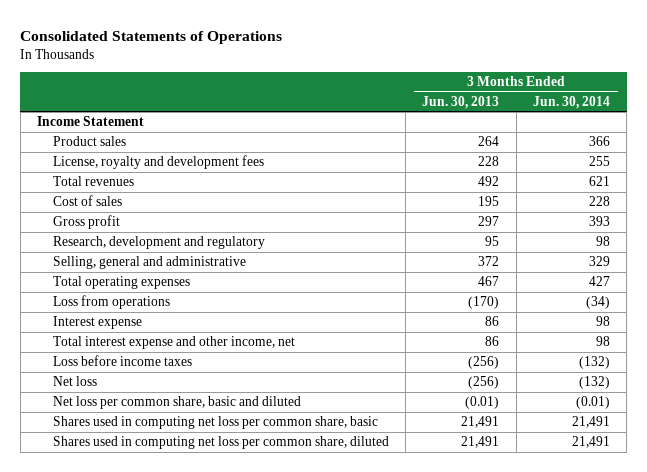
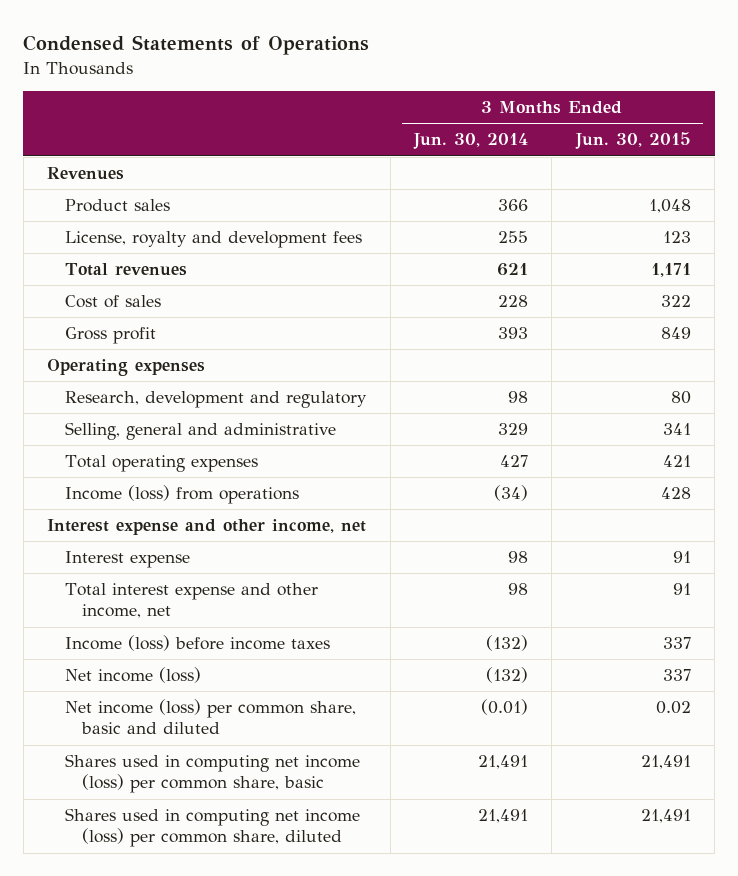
- Consolidated Statements of Operations
+ Condensed Statements of Operations
- | 3 Months Ended Jun. 30, 2013 | 3 Months Ended Jun. 30, 2014
+ | 3 Months Ended Jun. 30, 2014 | 3 Months Ended Jun. 30, 2015
- Income Statement
+ Revenues
+ Operating expenses
- Loss from operations | (170) | (34)
+ Income (loss) from operations | (34) | 428
+ Interest expense and other income, net
- Loss before income taxes | (256) | (132)
- Net loss | (256) | (132)
- Net loss per common share, basic and diluted | (0.01) | (0.01)
- Shares used in computing net loss per common share, basic | 21,491 | 21,491
- Shares used in computing net loss per common share, diluted | 21,491 | 21,491
+ Income (loss) before income taxes | (132) | 337
+ Net income (loss) | (132) | 337
+ Net income (loss) per common share, basic and diluted | (0.01) | 0.02
+ Shares used in computing net income (loss) per common share, basic | 21,491 | 21,491
+ Shares used in computing net income (loss) per common share, diluted | 21,491 | 21,491

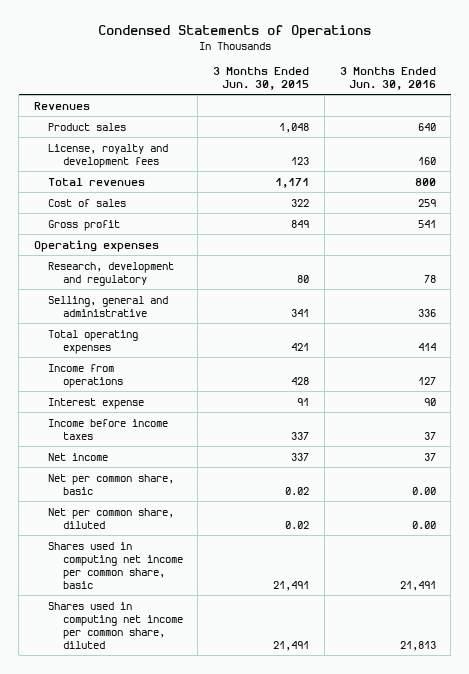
- | 3 Months Ended Jun. 30, 2014 | 3 Months Ended Jun. 30, 2015
+ | 3 Months Ended Jun. 30, 2015 | 3 Months Ended Jun. 30, 2016
- Income (loss) from operations | (34) | 428
- Interest expense and other income, net
+ Income from operations | 428 | 127
- Total interest expense and other income, net | 98 | 91
- Income (loss) before income taxes | (132) | 337
- Net income (loss) | (132) | 337
- Net income (loss) per common share, basic and diluted | (0.01) | 0.02
- Shares used in computing net income (loss) per common share, basic | 21,491 | 21,491
- Shares used in computing net income (loss) per common share, diluted | 21,491 | 21,491
+ Income before income taxes | 337 | 37
+ Net income | 337 | 37
+ Net per common share, basic | 0.02 | 0.00
+ Net per common share, diluted | 0.02 | 0.00
+ Shares used in computing net income per common share, basic | 21,491 | 21,491
+ Shares used in computing net income per common share, diluted | 21,491 | 21,813

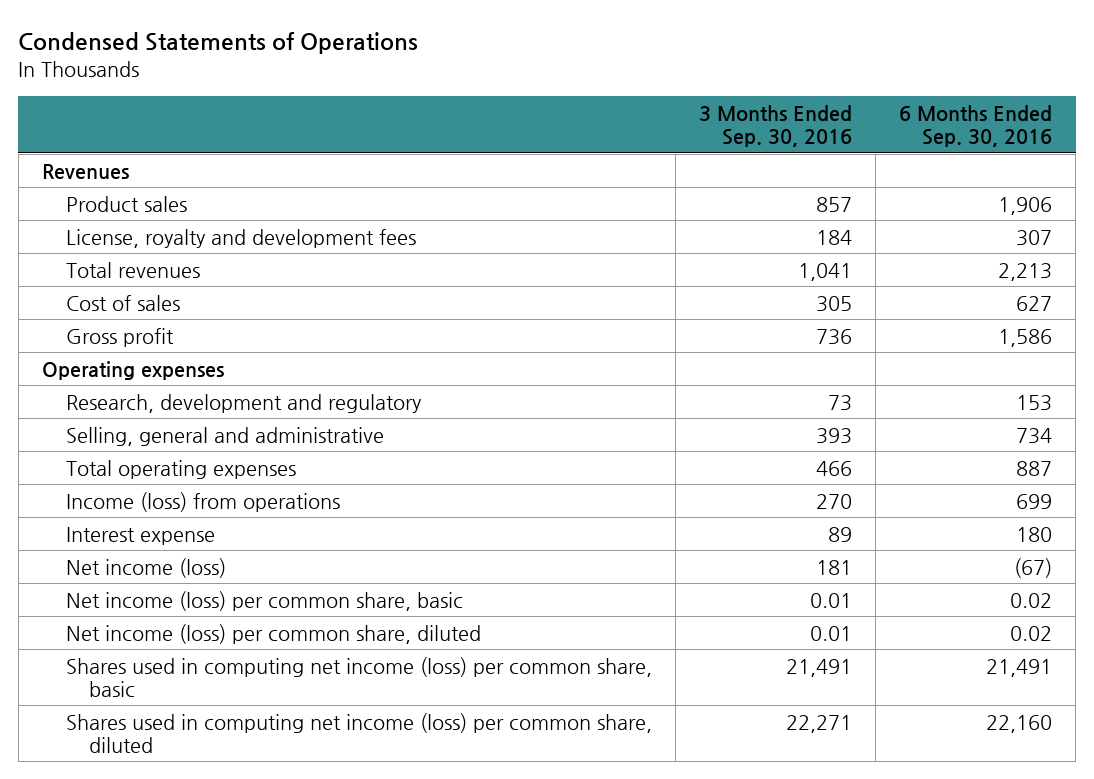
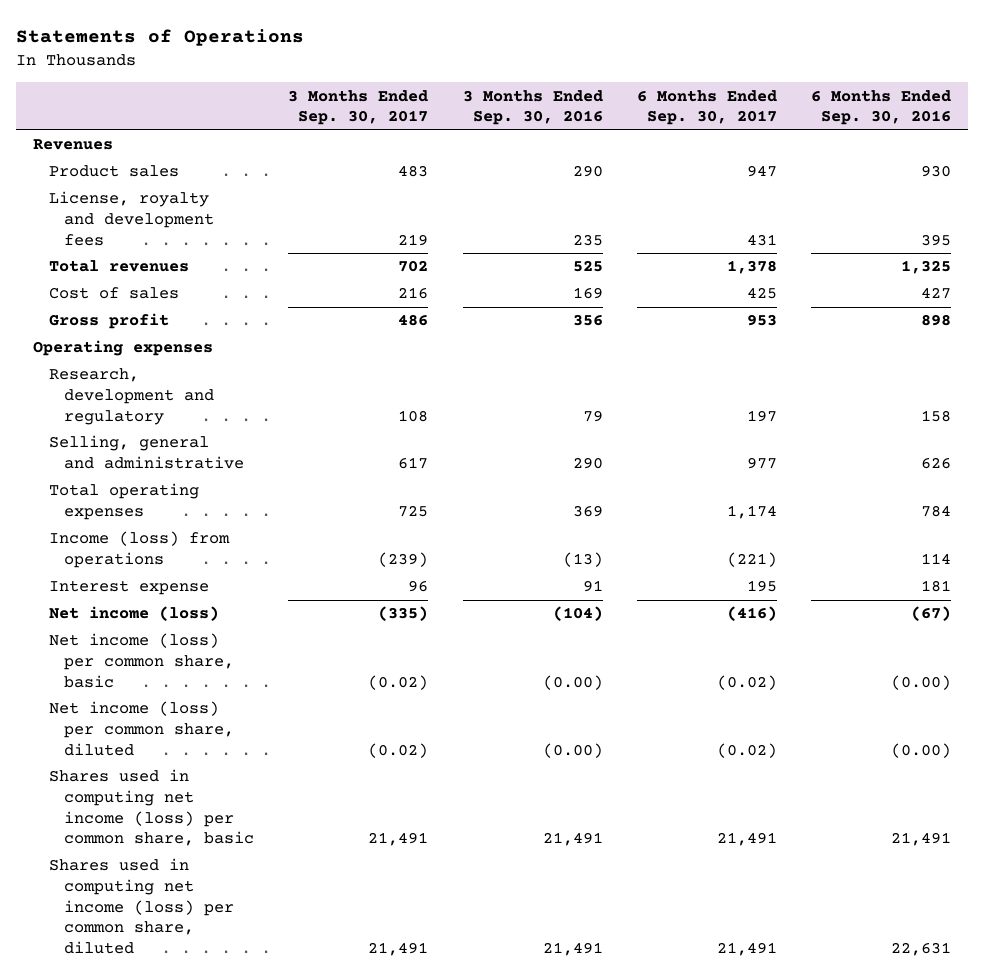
- Condensed Statements of Operations
+ Statements of Operations
- | 3 Months Ended Sep. 30, 2016 | 6 Months Ended Sep. 30, 2016
+ | 3 Months Ended Sep. 30, 2017 | 3 Months Ended Sep. 30, 2016 | 6 Months Ended Sep. 30, 2017 | 6 Months Ended Sep. 30, 2016
- Product sales | 857 | 1,906
- License, royalty and development fees | 184 | 307
- Total revenues | 1,041 | 2,213
- Cost of sales | 305 | 627
- Gross profit | 736 | 1,586
+ Product sales | 483 | 290 | 947 | 930
+ License, royalty and development fees | 219 | 235 | 431 | 395
+ Total revenues | 702 | 525 | 1,378 | 1,325
+ Cost of sales | 216 | 169 | 425 | 427
+ Gross profit | 486 | 356 | 953 | 898
- Research, development and regulatory | 73 | 153
- Selling, general and administrative | 393 | 734
- Total operating expenses | 466 | 887
- Income (loss) from operations | 270 | 699
- Interest expense | 89 | 180
- Net income (loss) | 181 | (67)
- Net income (loss) per common share, basic | 0.01 | 0.02
- Net income (loss) per common share, diluted | 0.01 | 0.02
+ Research, development and regulatory | 108 | 79 | 197 | 158
+ Selling, general and administrative | 617 | 290 | 977 | 626
+ Total operating expenses | 725 | 369 | 1,174 | 784
+ Income (loss) from operations | (239) | (13) | (221) | 114
+ Interest expense | 96 | 91 | 195 | 181
+ Net income (loss) | (335) | (104) | (416) | (67)
+ Net income (loss) per common share, basic | (0.02) | (0.00) | (0.02) | (0.00)
+ Net income (loss) per common share, diluted | (0.02) | (0.00) | (0.02) | (0.00)
- Shares used in computing net income (loss) per common share, diluted | 22,271 | 22,160
+ Shares used in computing net income (loss) per common share, diluted | 21,491 | 21,491 | 21,491 | 22,631

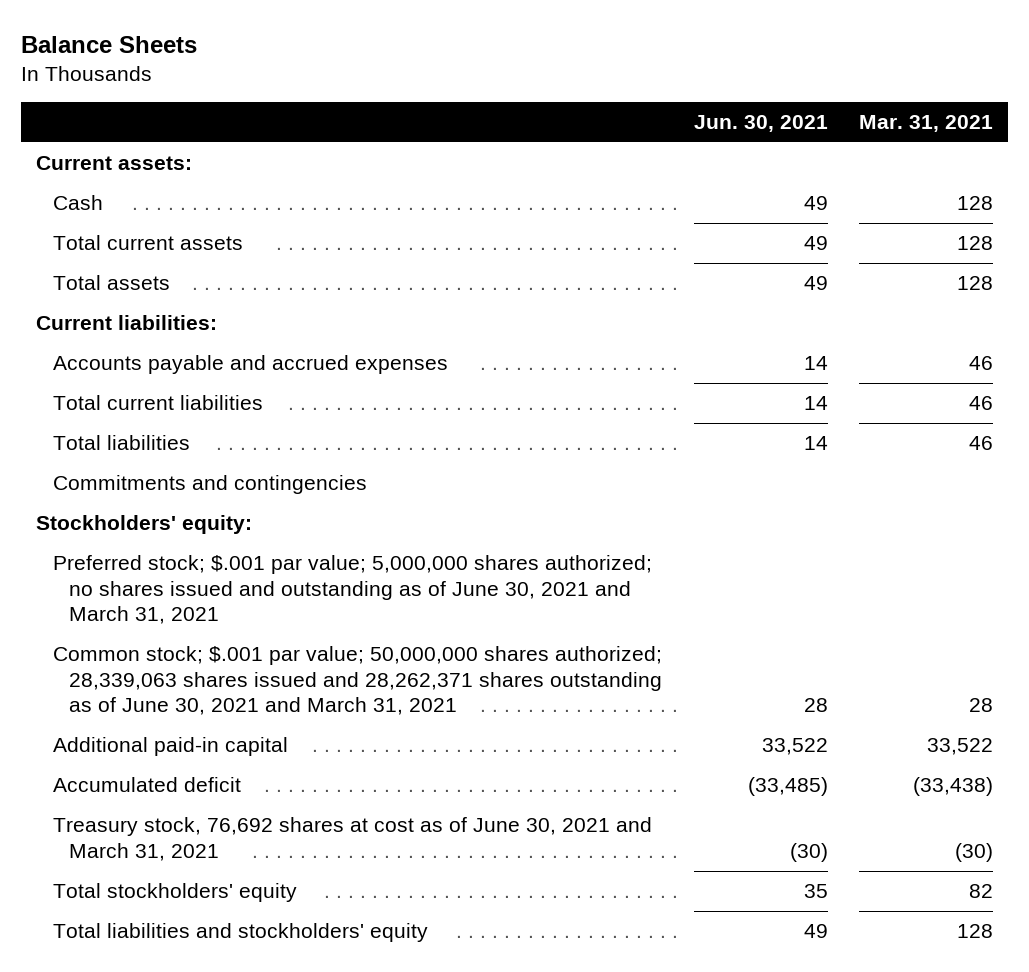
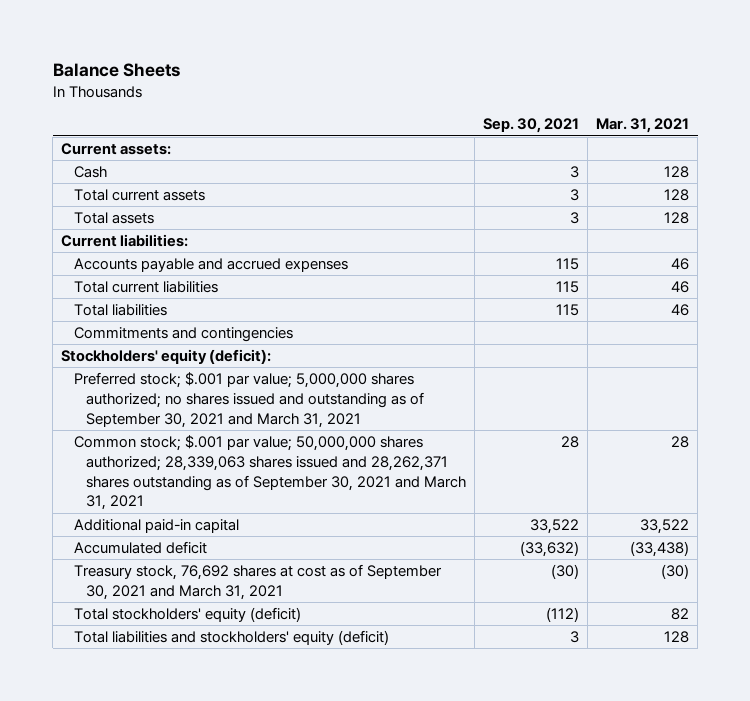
- | Jun. 30, 2021 | Mar. 31, 2021
+ | Sep. 30, 2021 | Mar. 31, 2021
- Stockholders' equity:
- Preferred stock; $.001 par value; 5,000,000 shares authorized; no shares issued and outstanding as of June 30, 2021 and March 31, 2021
- Common stock; $.001 par value; 50,000,000 shares authorized; 28,339,063 shares issued and 28,262,371 shares outstanding as of June 30, 2021 and March 31, 2021 | 28 | 28
+ Stockholders' equity (deficit):
+ Preferred stock; $.001 par value; 5,000,000 shares authorized; no shares issued and outstanding as of September 30, 2021 and March 31, 2021
+ Common stock; $.001 par value; 50,000,000 shares authorized; 28,339,063 shares issued and 28,262,371 shares outstanding as of September 30, 2021 and March 31, 2021 | 28 | 28
- Treasury stock, 76,692 shares at cost as of June 30, 2021 and March 31, 2021 | (30) | (30)
- Total stockholders' equity | 35 | 82
- Total liabilities and stockholders' equity | 49 | 128
+ Treasury stock, 76,692 shares at cost as of September 30, 2021 and March 31, 2021 | (30) | (30)
+ Total stockholders' equity (deficit) | (112) | 82
+ Total liabilities and stockholders' equity (deficit) | 3 | 128

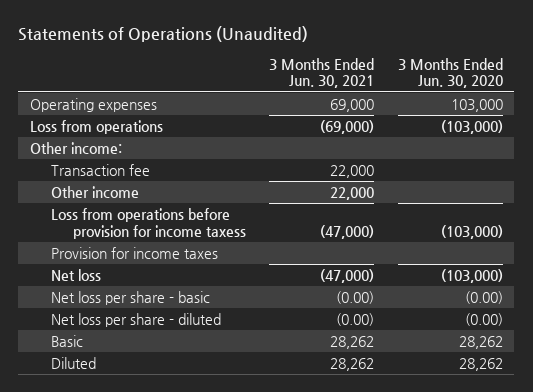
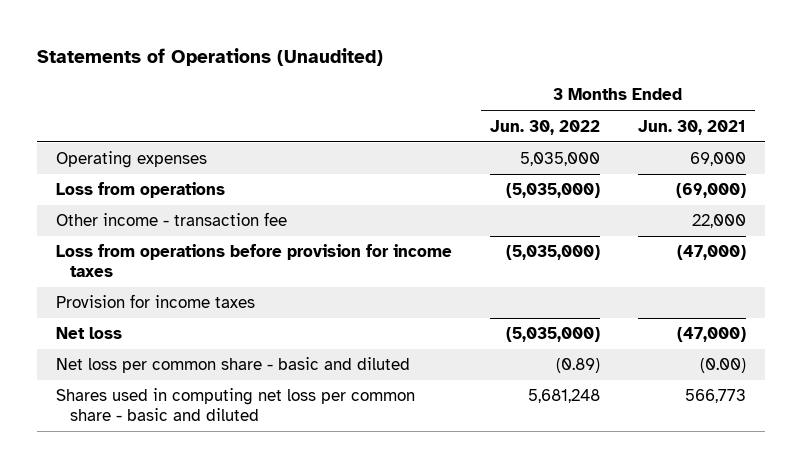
- | 3 Months Ended Jun. 30, 2021 | 3 Months Ended Jun. 30, 2020
+ | 3 Months Ended Jun. 30, 2022 | 3 Months Ended Jun. 30, 2021
- Other income:
- Transaction fee | 22,000 |
- Other income | 22,000 |
- Loss from operations before provision for income taxess | (47,000) | (103,000)
+ Other income - transaction fee | | 22,000
+ Loss from operations before provision for income taxes | (5,035,000) | (47,000)
- Net loss per share - basic | (0.00) | (0.00)
- Net loss per share - diluted | (0.00) | (0.00)
- Basic | 28,262 | 28,262
- Diluted | 28,262 | 28,262
+ Net loss per common share - basic and diluted | (0.89) | (0.00)
+ Shares used in computing net loss per common share - basic and diluted | 5,681,248 | 566,773

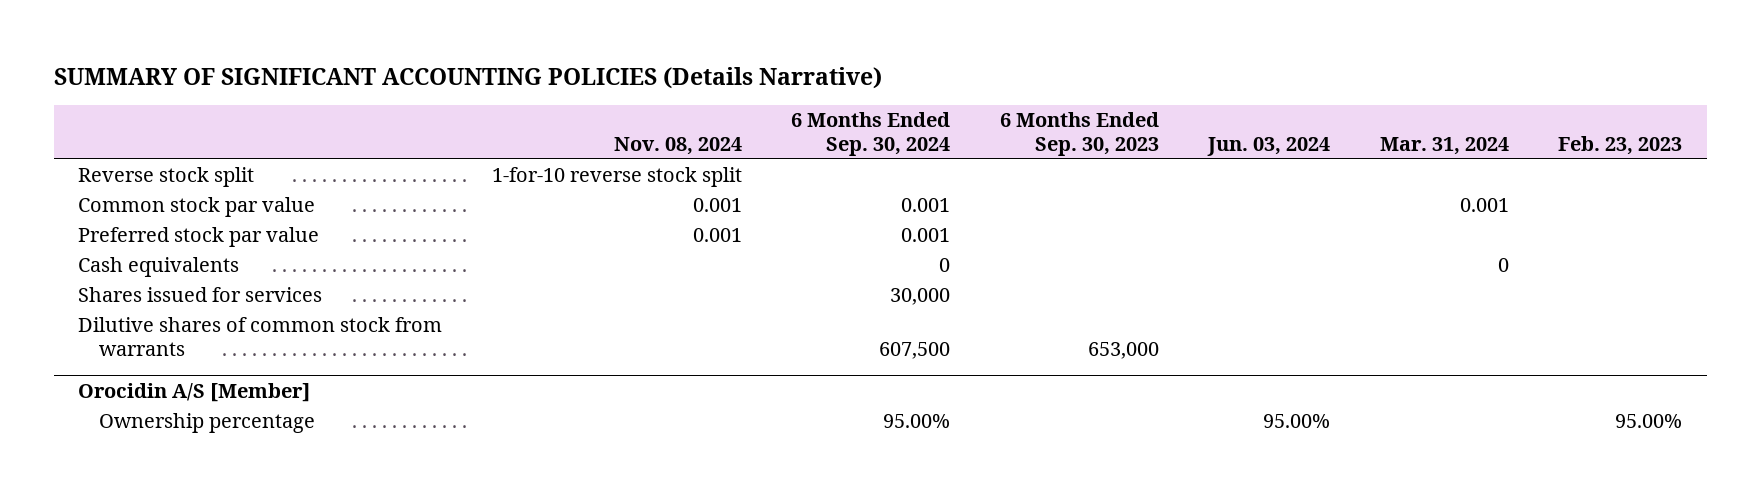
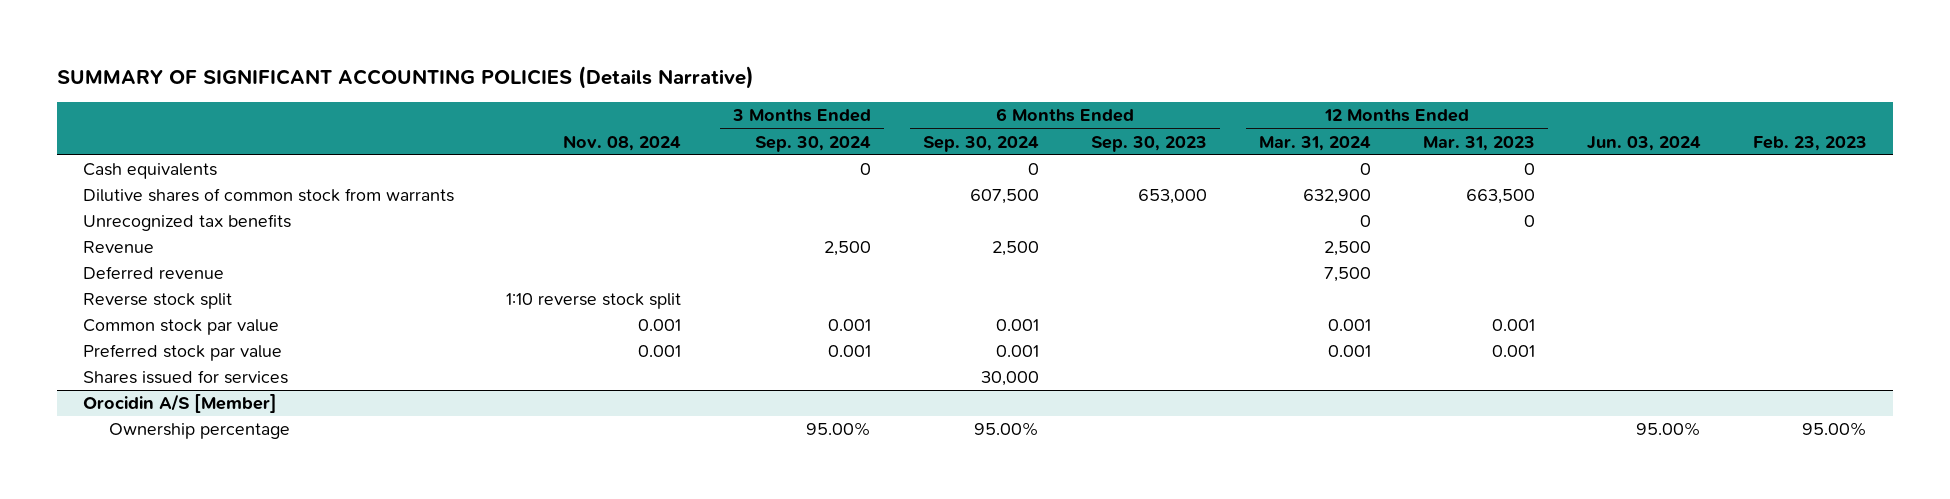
- | Nov. 08, 2024 | 6 Months Ended Sep. 30, 2024 | 6 Months Ended Sep. 30, 2023 | Jun. 03, 2024 | Mar. 31, 2024 | Feb. 23, 2023
+ | Nov. 08, 2024 | 3 Months Ended Sep. 30, 2024 | 6 Months Ended Sep. 30, 2024 | 6 Months Ended Sep. 30, 2023 | 12 Months Ended Mar. 31, 2024 | 12 Months Ended Mar. 31, 2023 | Jun. 03, 2024 | Feb. 23, 2023
- Reverse stock split | 1-for-10 reverse stock split | | | | |
moved up: Cash equivalents | | 0 | 0 | | 0 | 0 | |
moved up: Dilutive shares of common stock from warrants | | | 607,500 | 653,000 | 632,900 | 663,500 | |
+ Unrecognized tax benefits | | | | | 0 | 0 | |
+ Revenue | | 2,500 | 2,500 | | 2,500 | | |
+ Deferred revenue | | | | | 7,500 | | |
+ Reverse stock split | 1:10 reverse stock split | | | | | | |

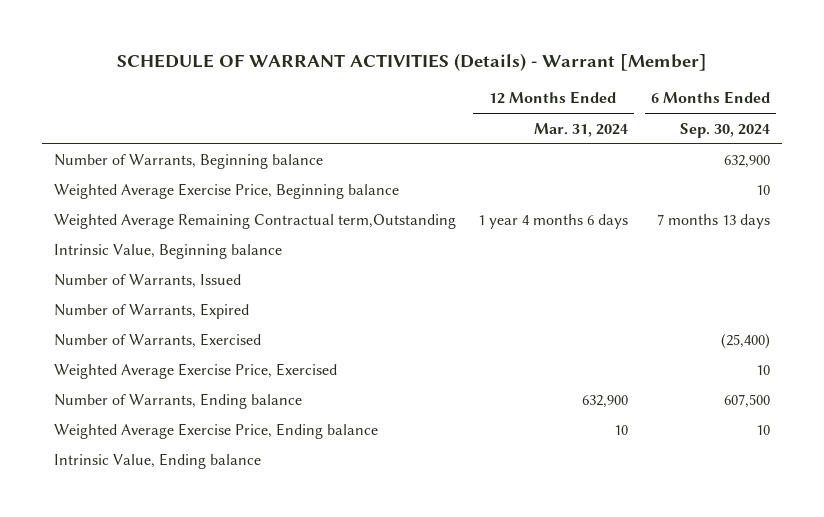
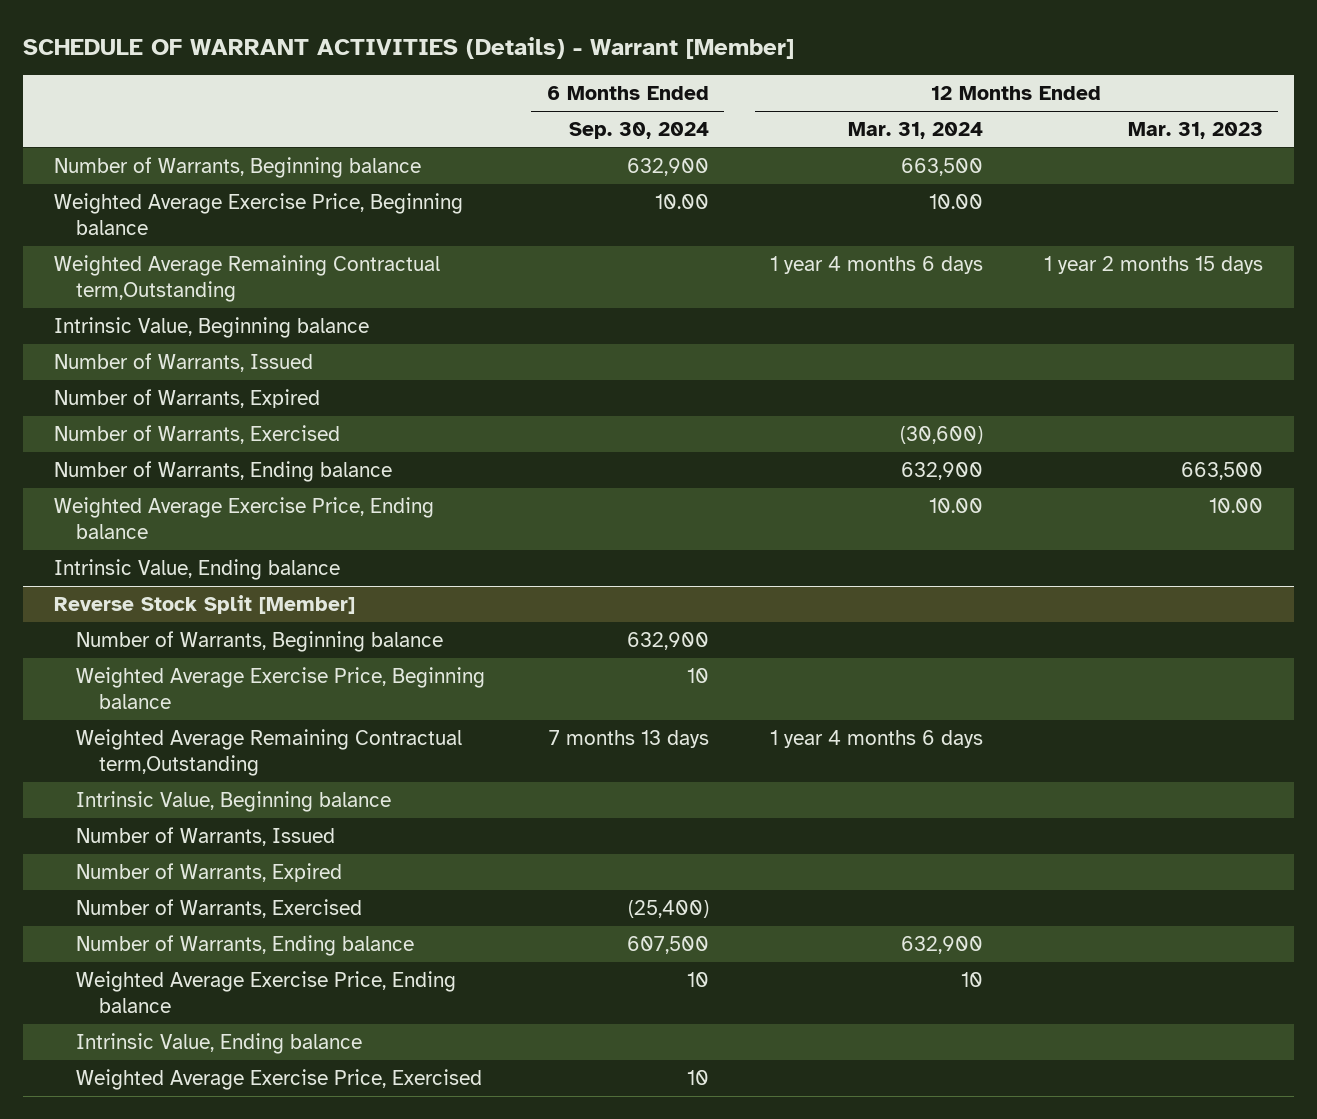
- | 12 Months Ended Mar. 31, 2024 | 6 Months Ended Sep. 30, 2024
+ | 6 Months Ended Sep. 30, 2024 | 12 Months Ended Mar. 31, 2024 | 12 Months Ended Mar. 31, 2023
+ Number of Warrants, Beginning balance | 632,900 | 663,500 |
+ Weighted Average Exercise Price, Beginning balance | 10.00 | 10.00 |
+ Weighted Average Remaining Contractual term,Outstanding | | 1 year 4 months 6 days | 1 year 2 months 15 days
+ Intrinsic Value, Beginning balance
+ Number of Warrants, Issued
+ Number of Warrants, Expired
+ Number of Warrants, Exercised | | (30,600) |
+ Number of Warrants, Ending balance | | 632,900 | 663,500
+ Weighted Average Exercise Price, Ending balance | | 10.00 | 10.00
+ Intrinsic Value, Ending balance
+ Reverse Stock Split [Member]
- Weighted Average Exercise Price, Exercised | | 10
+ Weighted Average Exercise Price, Exercised | 10 | |

